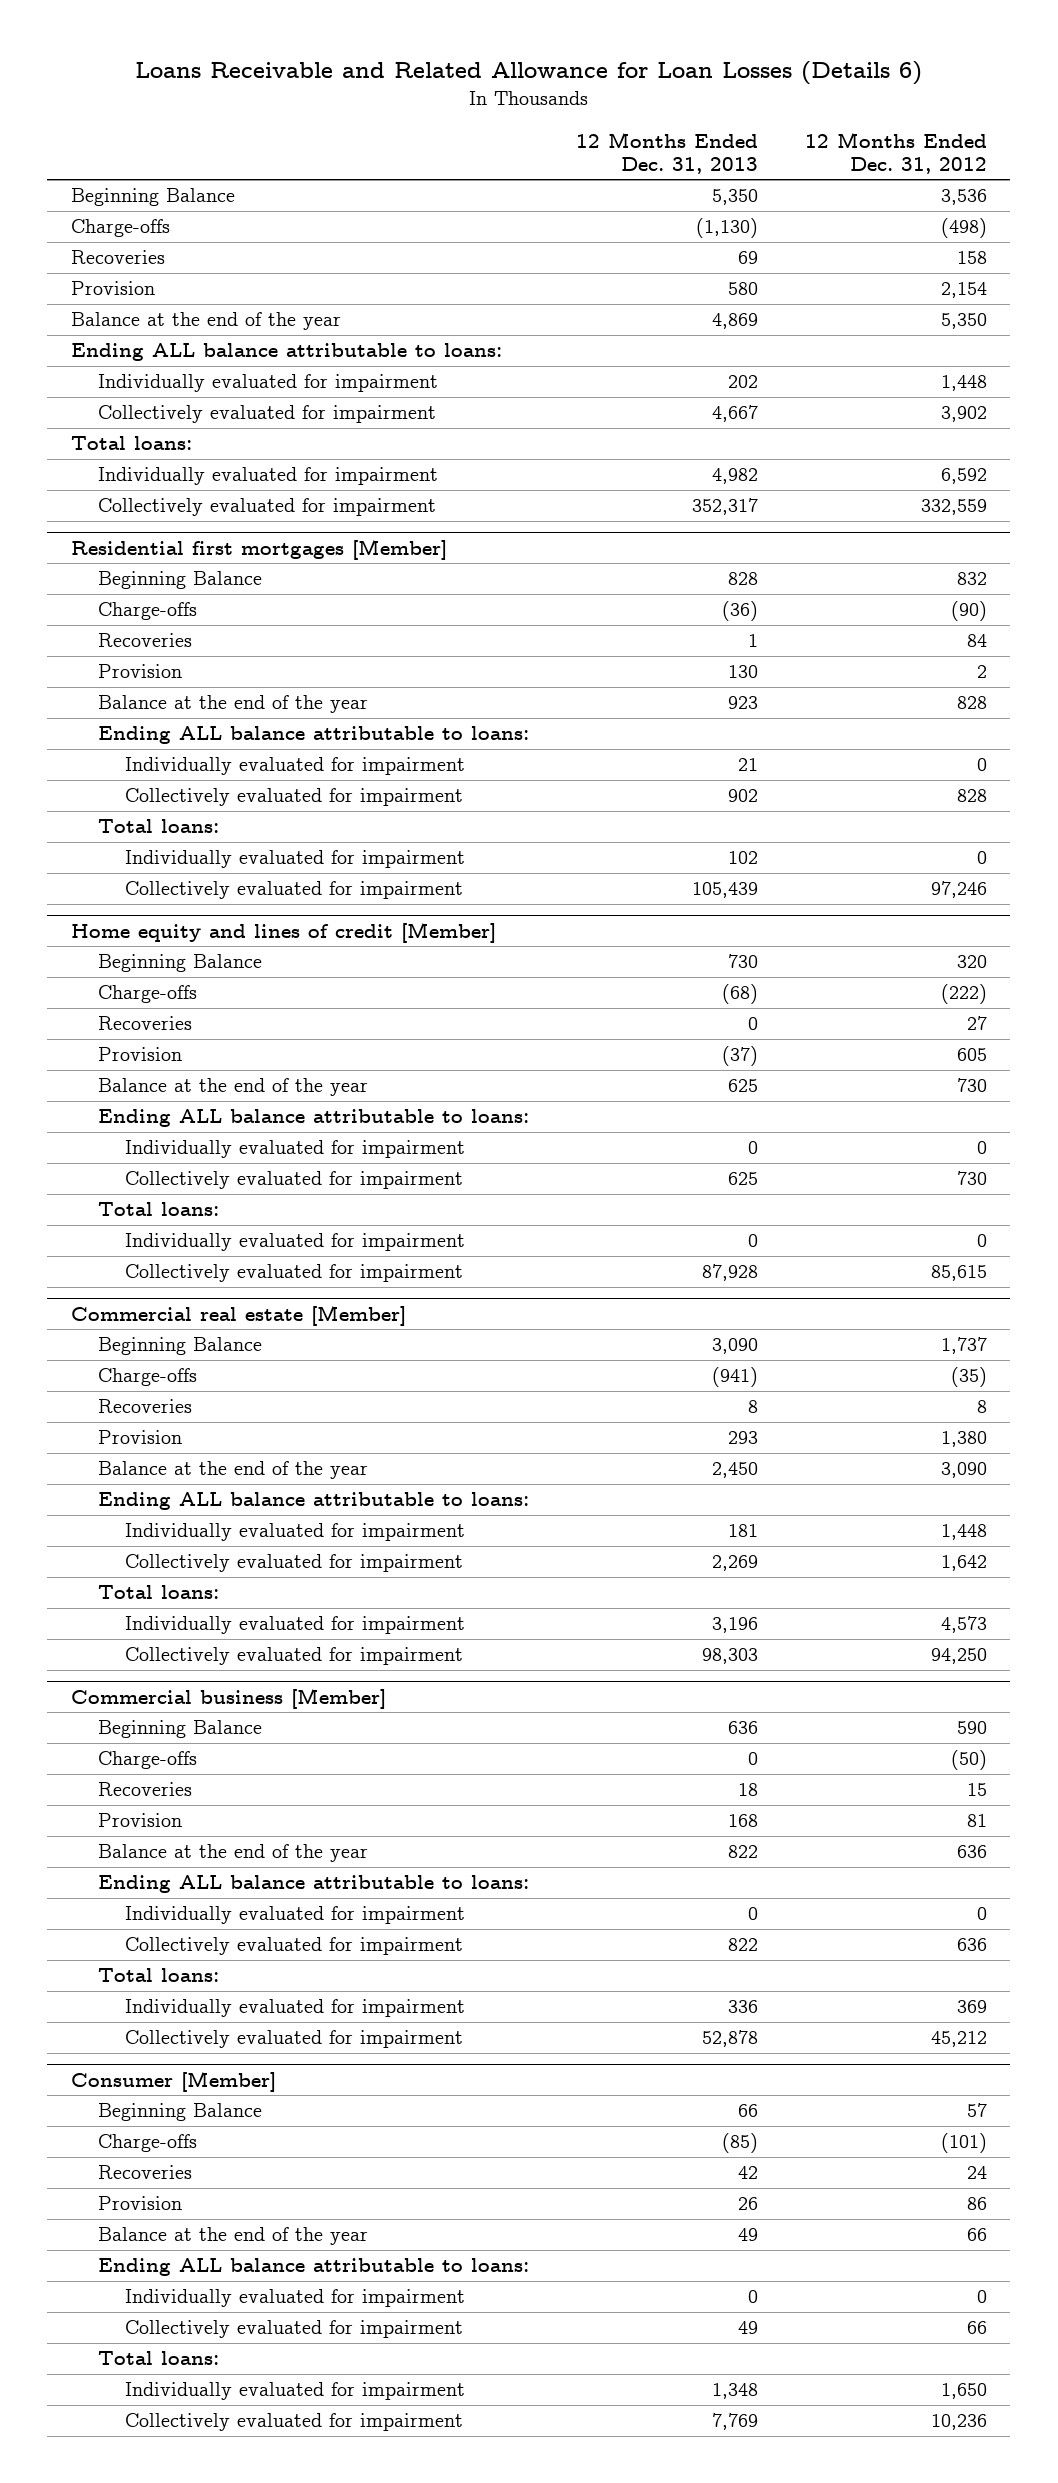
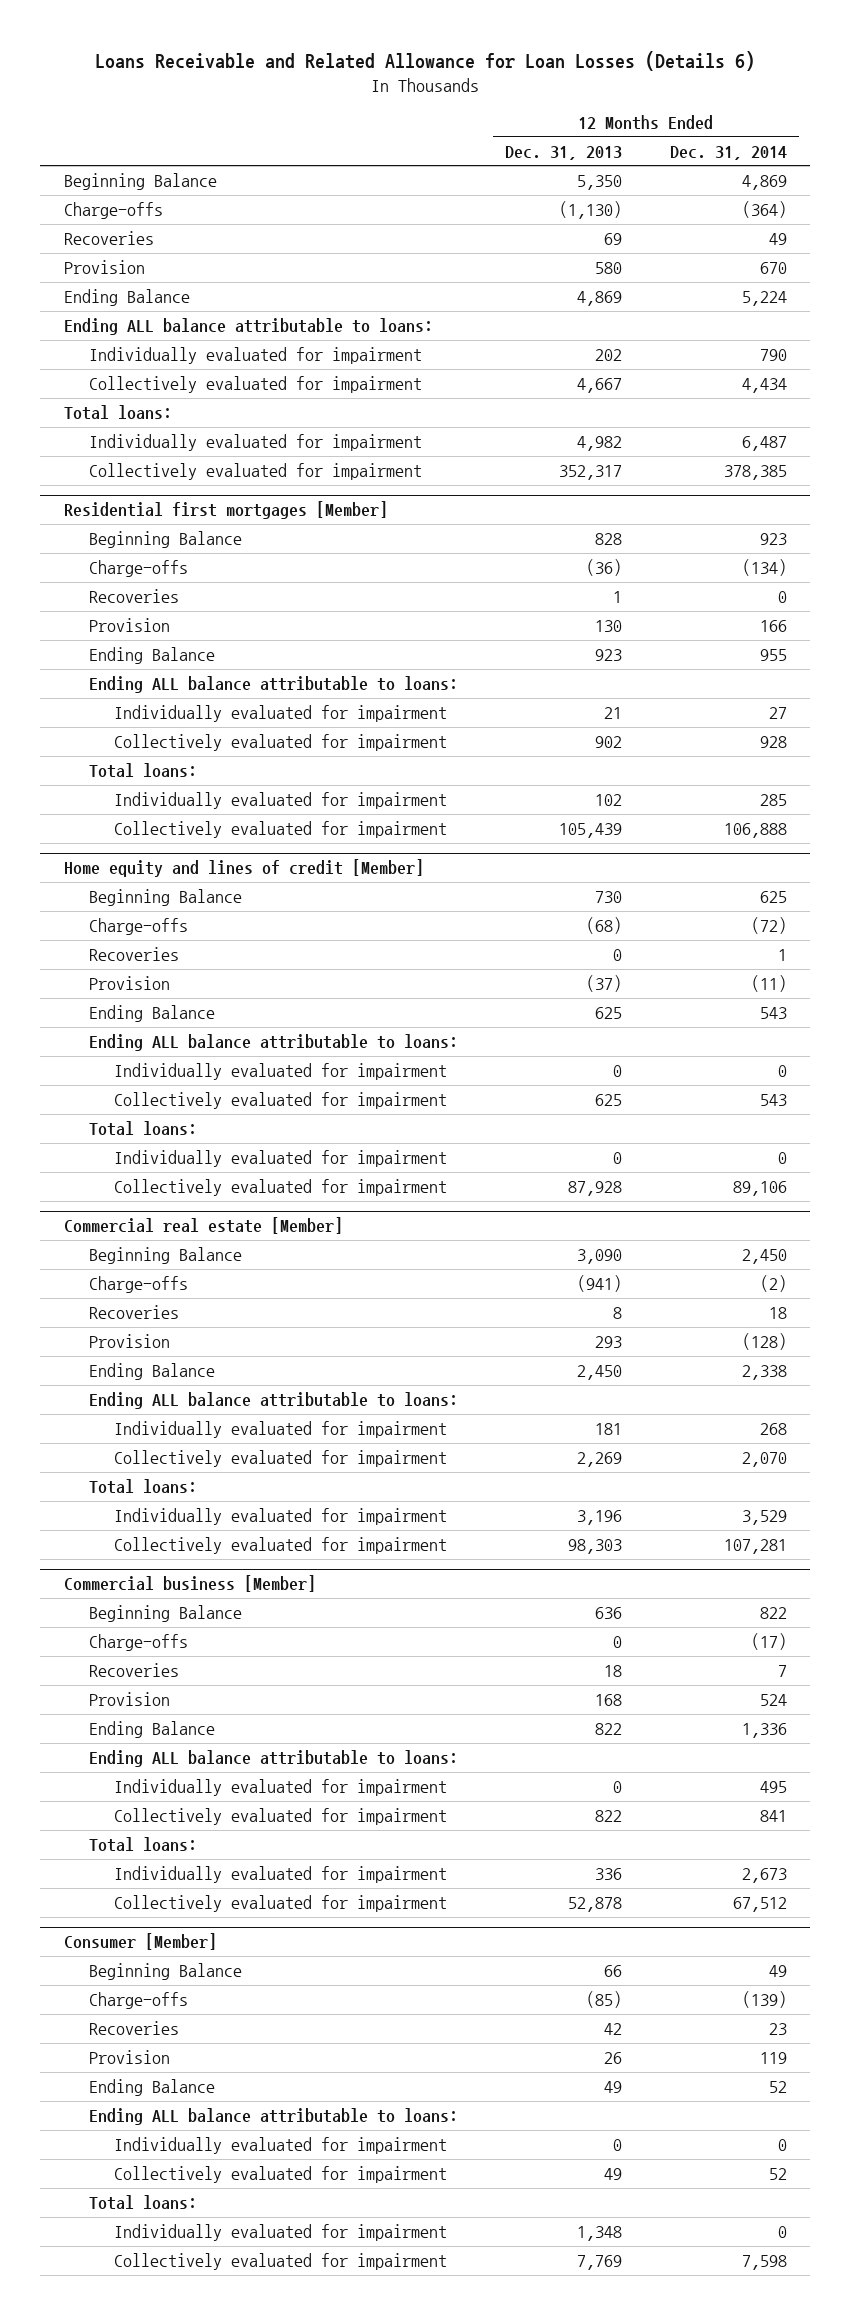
- | 12 Months Ended Dec. 31, 2013 | 12 Months Ended Dec. 31, 2012
+ | 12 Months Ended Dec. 31, 2013 | 12 Months Ended Dec. 31, 2014
- Balance at the end of the year | 4,869 | 5,350
+ Ending Balance | 4,869 | 5,224
@ Residential first mortgages [Member]
- Balance at the end of the year | 923 | 828
+ Ending Balance | 923 | 955
@ Home equity and lines of credit [Member]
- Balance at the end of the year | 625 | 730
+ Ending Balance | 625 | 543
@ Commercial real estate [Member]
- Balance at the end of the year | 2,450 | 3,090
+ Ending Balance | 2,450 | 2,338
@ Commercial business [Member]
- Balance at the end of the year | 822 | 636
+ Ending Balance | 822 | 1,336
@ Consumer [Member]
- Balance at the end of the year | 49 | 66
+ Ending Balance | 49 | 52

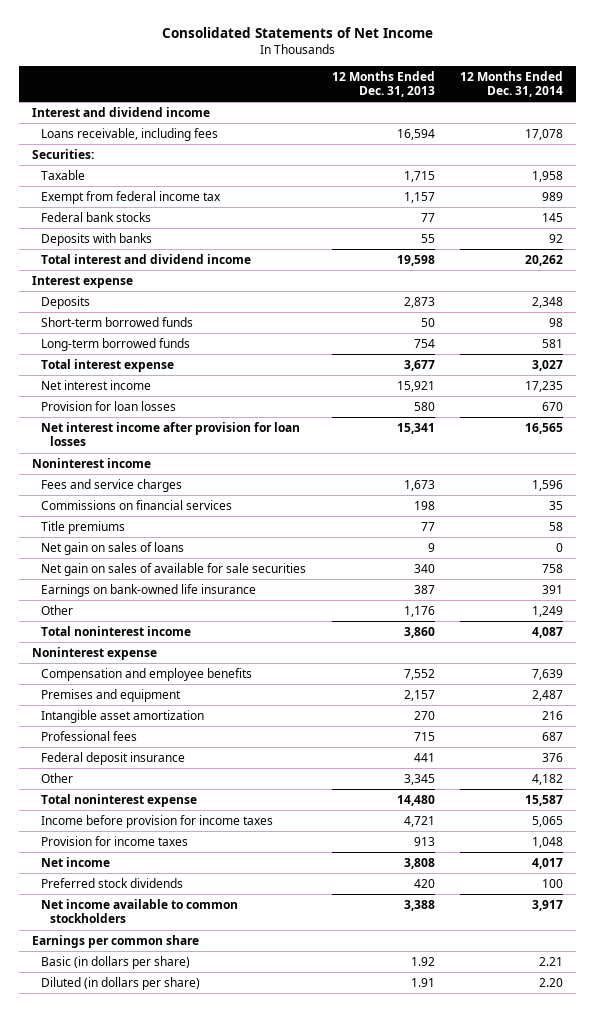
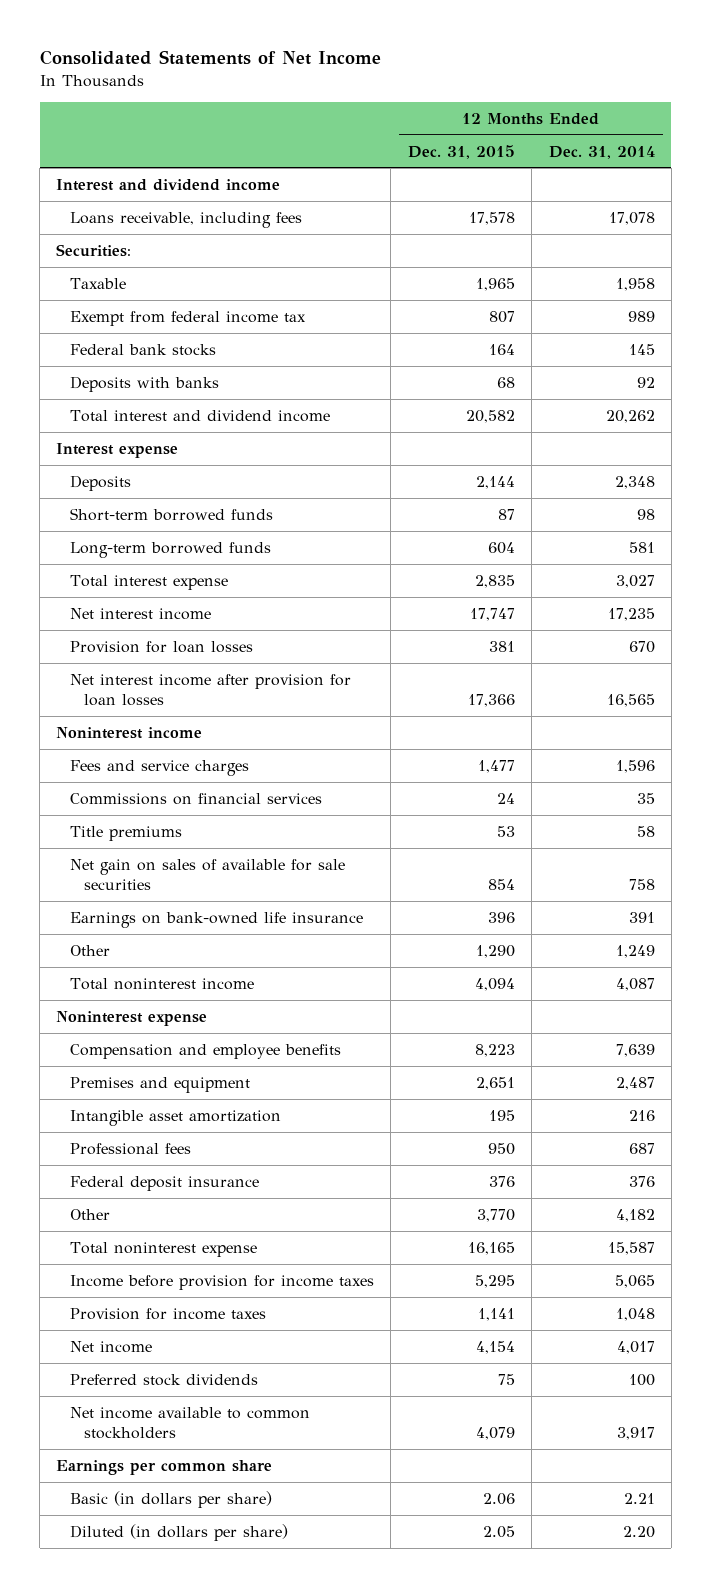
- | 12 Months Ended Dec. 31, 2013 | 12 Months Ended Dec. 31, 2014
+ | 12 Months Ended Dec. 31, 2015 | 12 Months Ended Dec. 31, 2014
- Net gain on sales of loans | 9 | 0

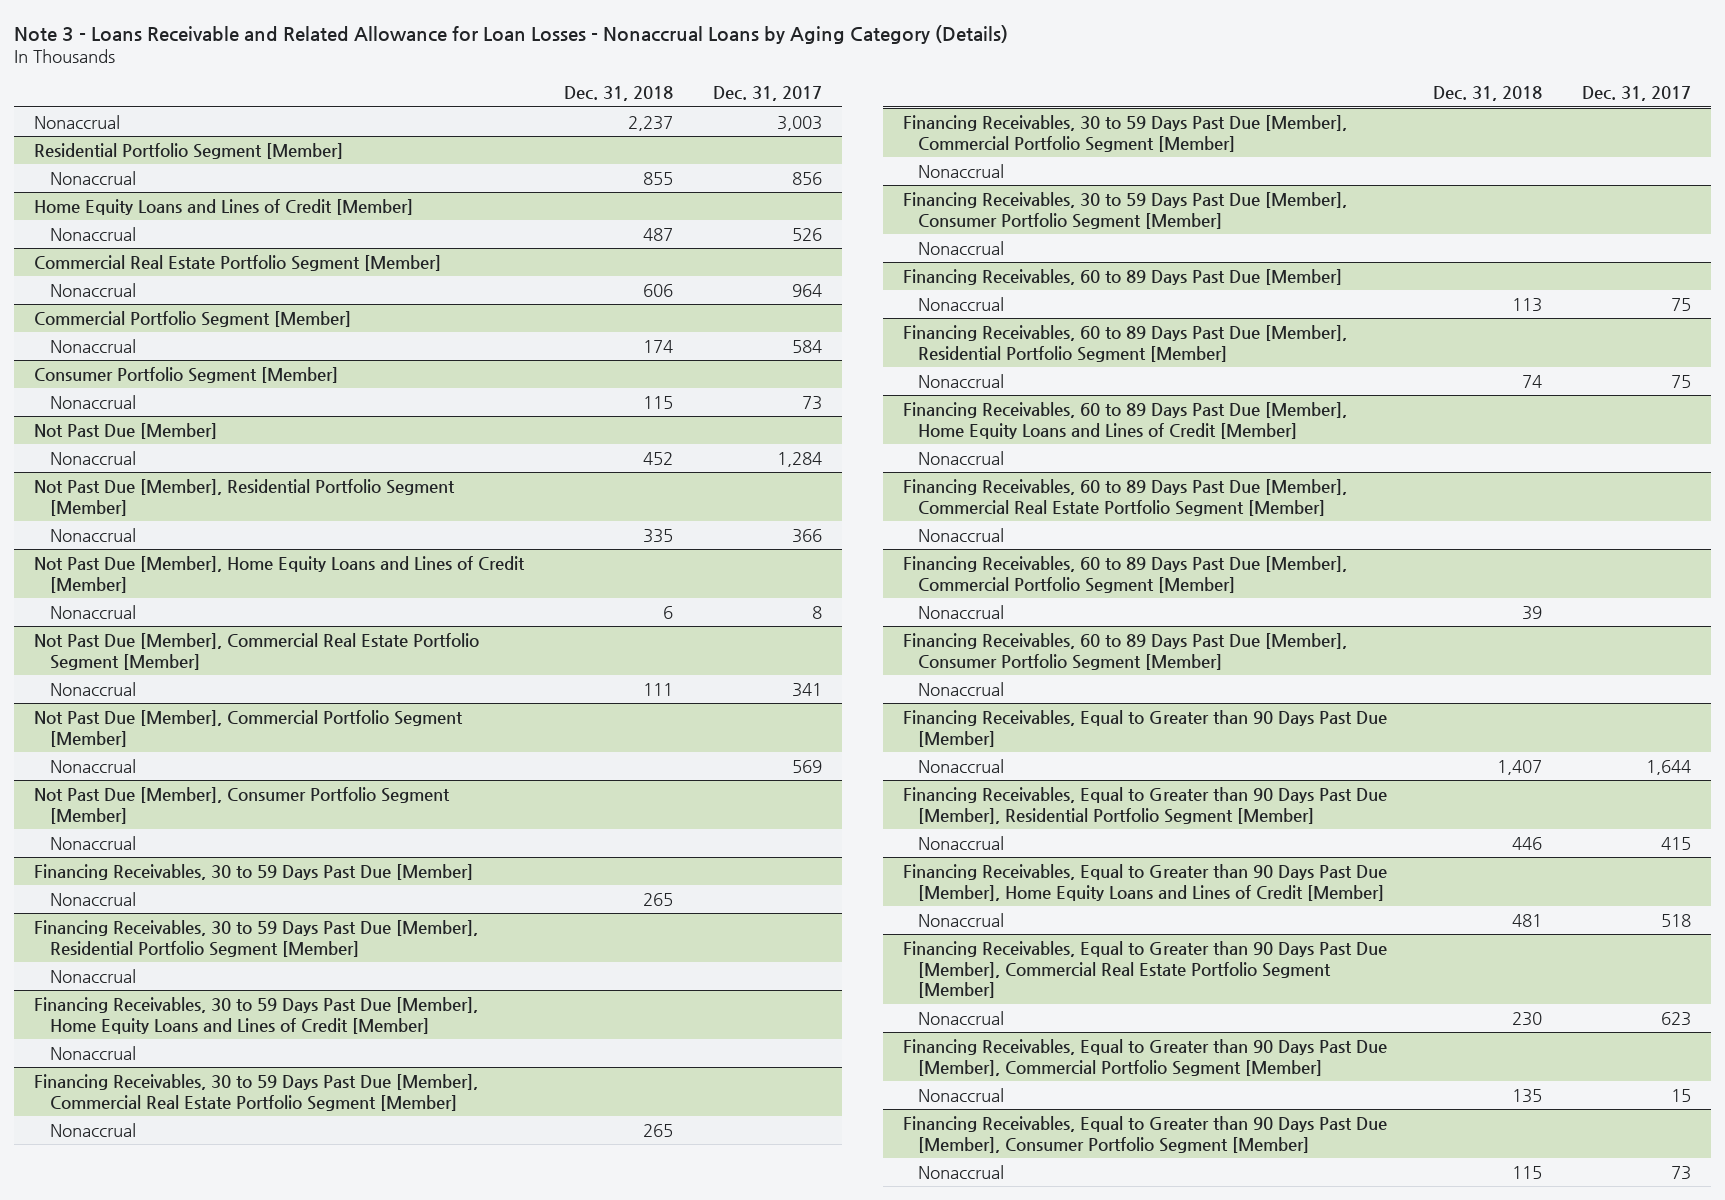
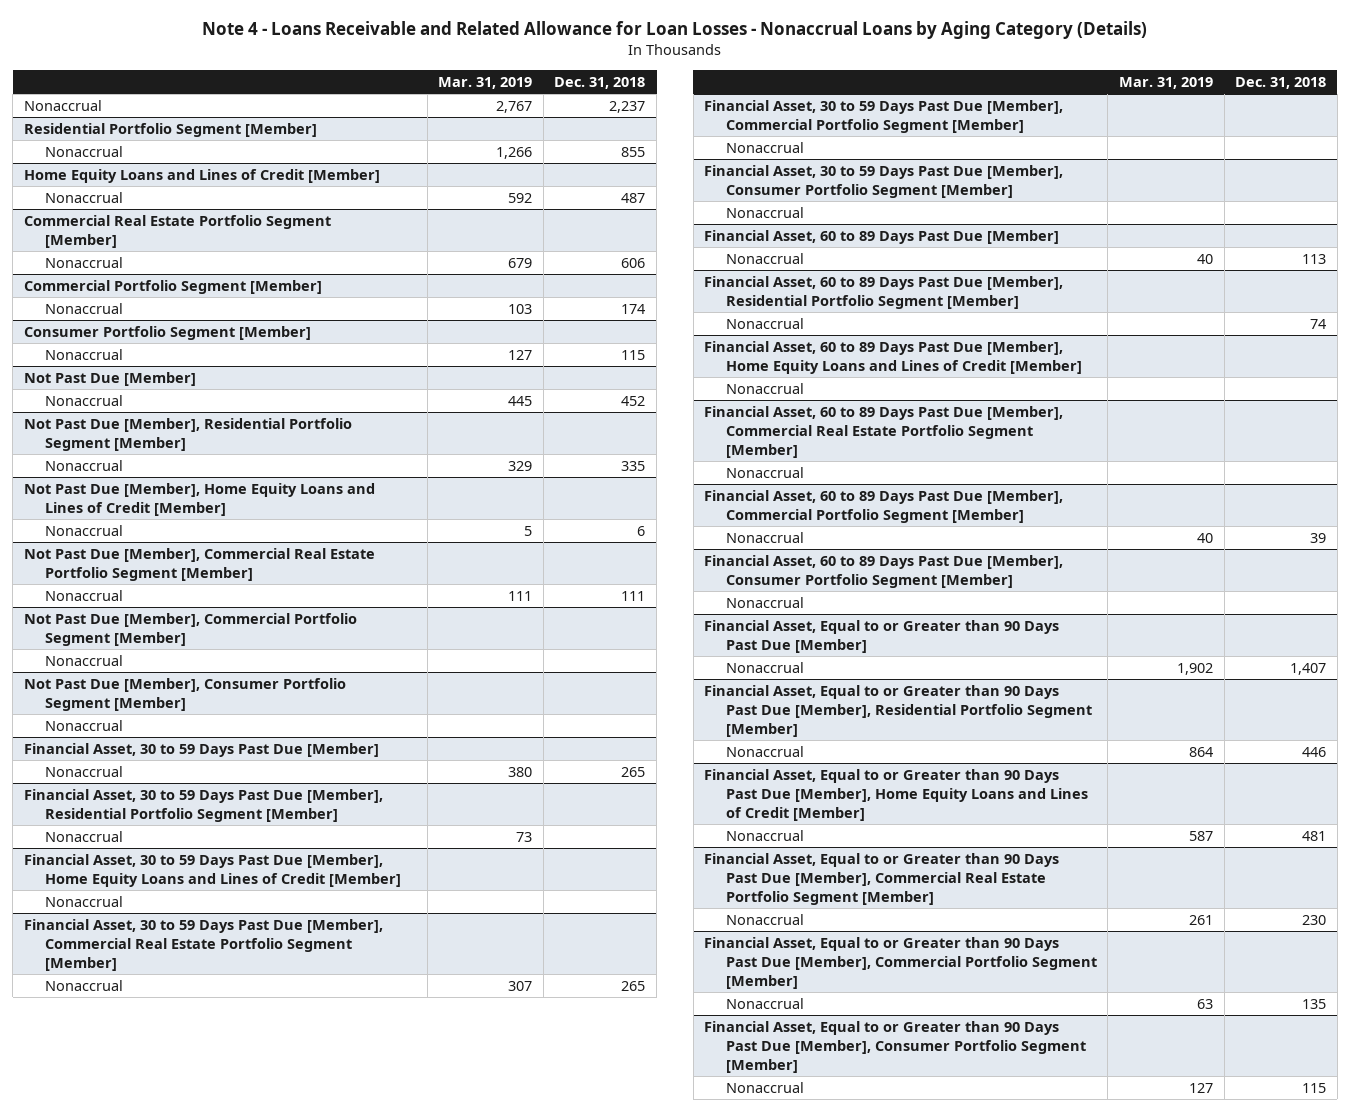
- Note 3 - Loans Receivable and Related Allowance for Loan Losses - Nonaccrual Loans by Aging Category (Details)
+ Note 4 - Loans Receivable and Related Allowance for Loan Losses - Nonaccrual Loans by Aging Category (Details)
- | Dec. 31, 2018 | Dec. 31, 2017
+ | Mar. 31, 2019 | Dec. 31, 2018
- Financing Receivables, 30 to 59 Days Past Due [Member]
+ Financial Asset, 30 to 59 Days Past Due [Member]
- Financing Receivables, 30 to 59 Days Past Due [Member], Residential Portfolio Segment [Member]
+ Financial Asset, 30 to 59 Days Past Due [Member], Residential Portfolio Segment [Member]
- Financing Receivables, 30 to 59 Days Past Due [Member], Home Equity Loans and Lines of Credit [Member]
+ Financial Asset, 30 to 59 Days Past Due [Member], Home Equity Loans and Lines of Credit [Member]
- Financing Receivables, 30 to 59 Days Past Due [Member], Commercial Real Estate Portfolio Segment [Member]
+ Financial Asset, 30 to 59 Days Past Due [Member], Commercial Real Estate Portfolio Segment [Member]
- Financing Receivables, 30 to 59 Days Past Due [Member], Commercial Portfolio Segment [Member]
+ Financial Asset, 30 to 59 Days Past Due [Member], Commercial Portfolio Segment [Member]
- Financing Receivables, 30 to 59 Days Past Due [Member], Consumer Portfolio Segment [Member]
+ Financial Asset, 30 to 59 Days Past Due [Member], Consumer Portfolio Segment [Member]
- Financing Receivables, 60 to 89 Days Past Due [Member]
+ Financial Asset, 60 to 89 Days Past Due [Member]
- Financing Receivables, 60 to 89 Days Past Due [Member], Residential Portfolio Segment [Member]
+ Financial Asset, 60 to 89 Days Past Due [Member], Residential Portfolio Segment [Member]
- Financing Receivables, 60 to 89 Days Past Due [Member], Home Equity Loans and Lines of Credit [Member]
+ Financial Asset, 60 to 89 Days Past Due [Member], Home Equity Loans and Lines of Credit [Member]
- Financing Receivables, 60 to 89 Days Past Due [Member], Commercial Real Estate Portfolio Segment [Member]
+ Financial Asset, 60 to 89 Days Past Due [Member], Commercial Real Estate Portfolio Segment [Member]
- Financing Receivables, 60 to 89 Days Past Due [Member], Commercial Portfolio Segment [Member]
+ Financial Asset, 60 to 89 Days Past Due [Member], Commercial Portfolio Segment [Member]
- Financing Receivables, 60 to 89 Days Past Due [Member], Consumer Portfolio Segment [Member]
+ Financial Asset, 60 to 89 Days Past Due [Member], Consumer Portfolio Segment [Member]
- Financing Receivables, Equal to Greater than 90 Days Past Due [Member]
+ Financial Asset, Equal to or Greater than 90 Days Past Due [Member]
- Financing Receivables, Equal to Greater than 90 Days Past Due [Member], Residential Portfolio Segment [Member]
+ Financial Asset, Equal to or Greater than 90 Days Past Due [Member], Residential Portfolio Segment [Member]
- Financing Receivables, Equal to Greater than 90 Days Past Due [Member], Home Equity Loans and Lines of Credit [Member]
+ Financial Asset, Equal to or Greater than 90 Days Past Due [Member], Home Equity Loans and Lines of Credit [Member]
- Financing Receivables, Equal to Greater than 90 Days Past Due [Member], Commercial Real Estate Portfolio Segment [Member]
+ Financial Asset, Equal to or Greater than 90 Days Past Due [Member], Commercial Real Estate Portfolio Segment [Member]
- Financing Receivables, Equal to Greater than 90 Days Past Due [Member], Commercial Portfolio Segment [Member]
+ Financial Asset, Equal to or Greater than 90 Days Past Due [Member], Commercial Portfolio Segment [Member]
- Financing Receivables, Equal to Greater than 90 Days Past Due [Member], Consumer Portfolio Segment [Member]
+ Financial Asset, Equal to or Greater than 90 Days Past Due [Member], Consumer Portfolio Segment [Member]

